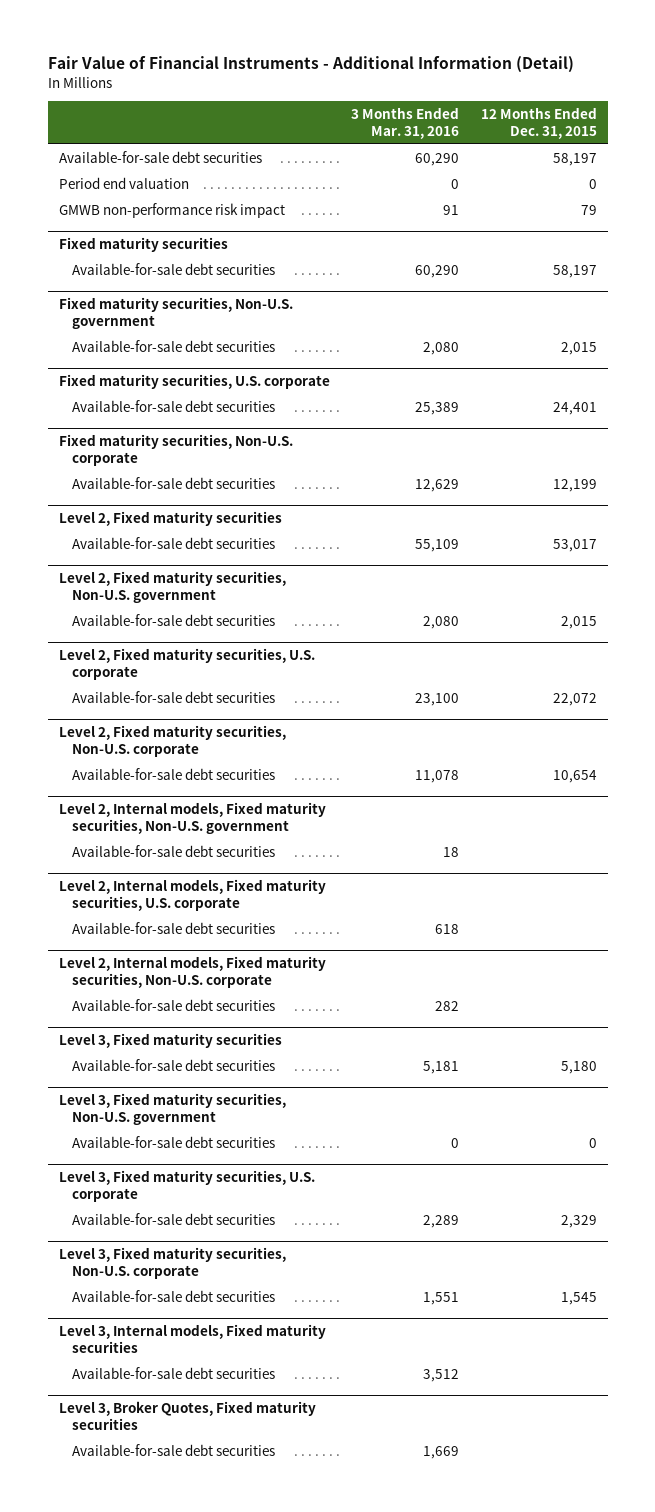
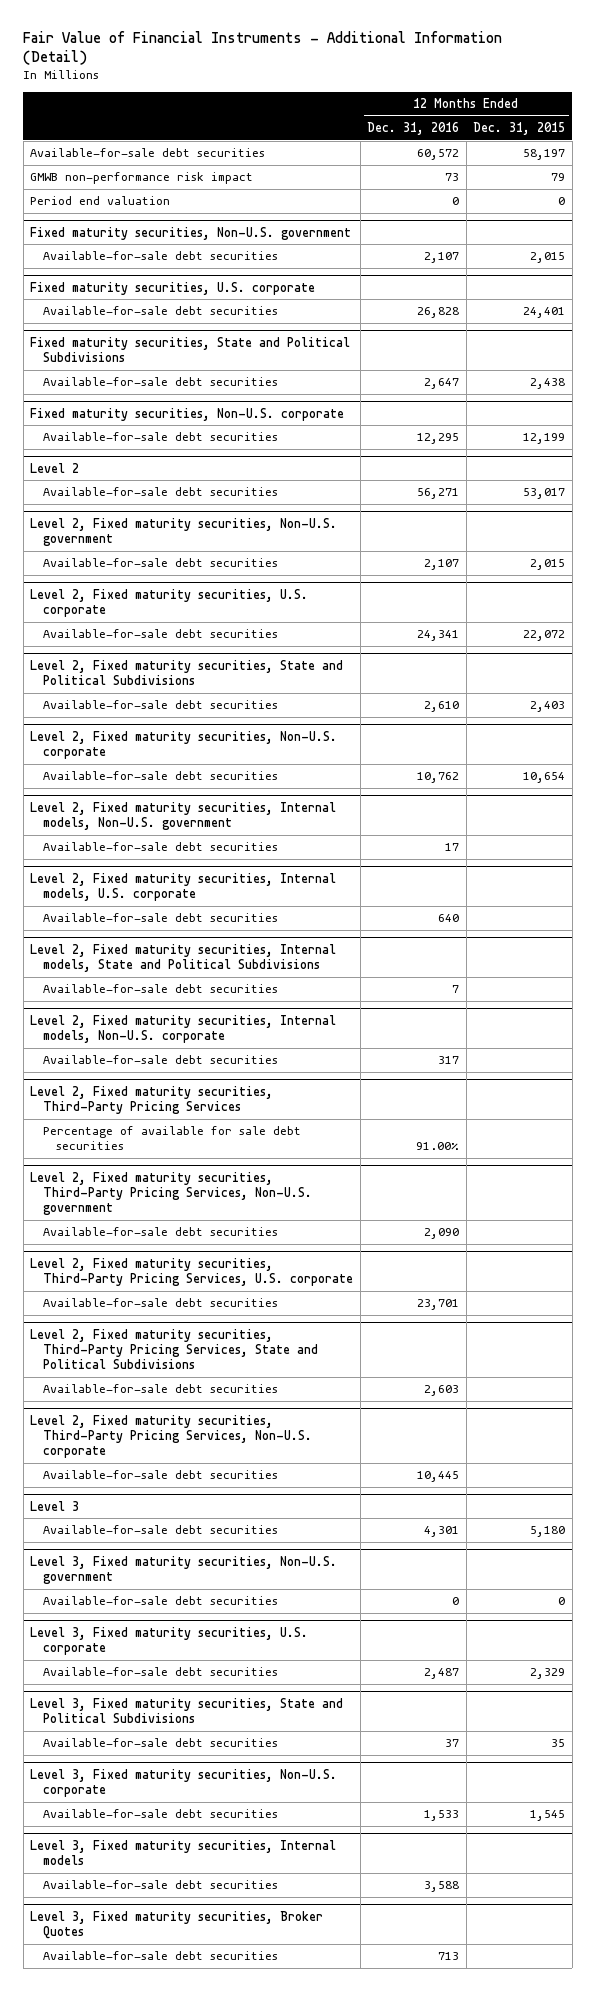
- | 3 Months Ended Mar. 31, 2016 | 12 Months Ended Dec. 31, 2015
+ | 12 Months Ended Dec. 31, 2016 | 12 Months Ended Dec. 31, 2015
- Fixed maturity securities
- Available-for-sale debt securities | 60,290 | 58,197
moved down: Period end valuation | 0 | 0
+ Fixed maturity securities, State and Political Subdivisions
+ Available-for-sale debt securities | 2,647 | 2,438
- Level 2, Fixed maturity securities
+ Level 2
+ Level 2, Fixed maturity securities, State and Political Subdivisions
+ Available-for-sale debt securities | 2,610 | 2,403
- Level 2, Internal models, Fixed maturity securities, Non-U.S. government
+ Level 2, Fixed maturity securities, Internal models, Non-U.S. government
- Level 2, Internal models, Fixed maturity securities, U.S. corporate
+ Level 2, Fixed maturity securities, Internal models, U.S. corporate
- Level 2, Internal models, Fixed maturity securities, Non-U.S. corporate
+ Level 2, Fixed maturity securities, Internal models, State and Political Subdivisions
- Level 3, Fixed maturity securities
+ Level 2, Fixed maturity securities, Internal models, Non-U.S. corporate
+ Available-for-sale debt securities | 317 |
+ Level 2, Fixed maturity securities, Third-Party Pricing Services
+ Percentage of available for sale debt securities | 91.00% |
+ Level 2, Fixed maturity securities, Third-Party Pricing Services, Non-U.S. government
+ Available-for-sale debt securities | 2,090 |
+ Level 2, Fixed maturity securities, Third-Party Pricing Services, U.S. corporate
+ Available-for-sale debt securities | 23,701 |
+ Level 2, Fixed maturity securities, Third-Party Pricing Services, State and Political Subdivisions
+ Available-for-sale debt securities | 2,603 |
+ Level 2, Fixed maturity securities, Third-Party Pricing Services, Non-U.S. corporate
+ Available-for-sale debt securities | 10,445 |
+ Level 3
+ Level 3, Fixed maturity securities, State and Political Subdivisions
+ Available-for-sale debt securities | 37 | 35
- Level 3, Internal models, Fixed maturity securities
+ Level 3, Fixed maturity securities, Internal models
- Level 3, Broker Quotes, Fixed maturity securities
+ Level 3, Fixed maturity securities, Broker Quotes

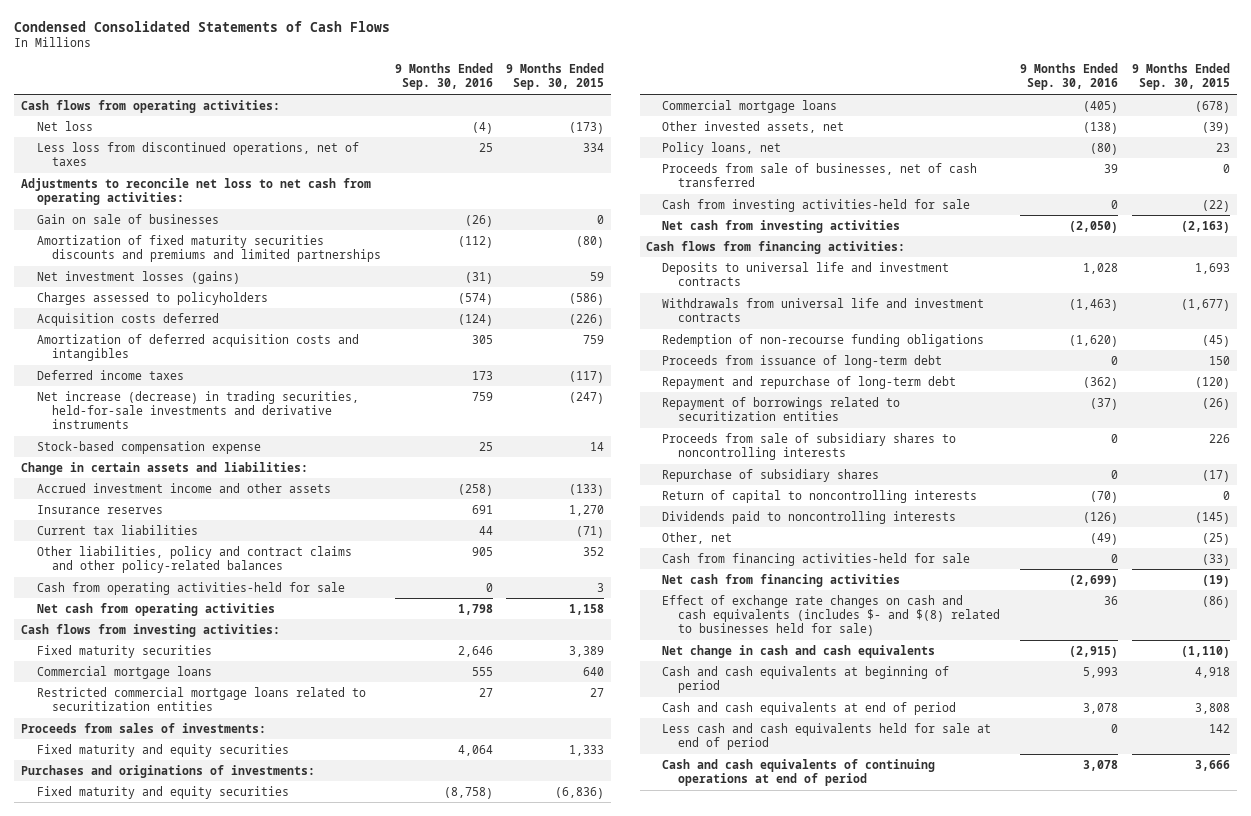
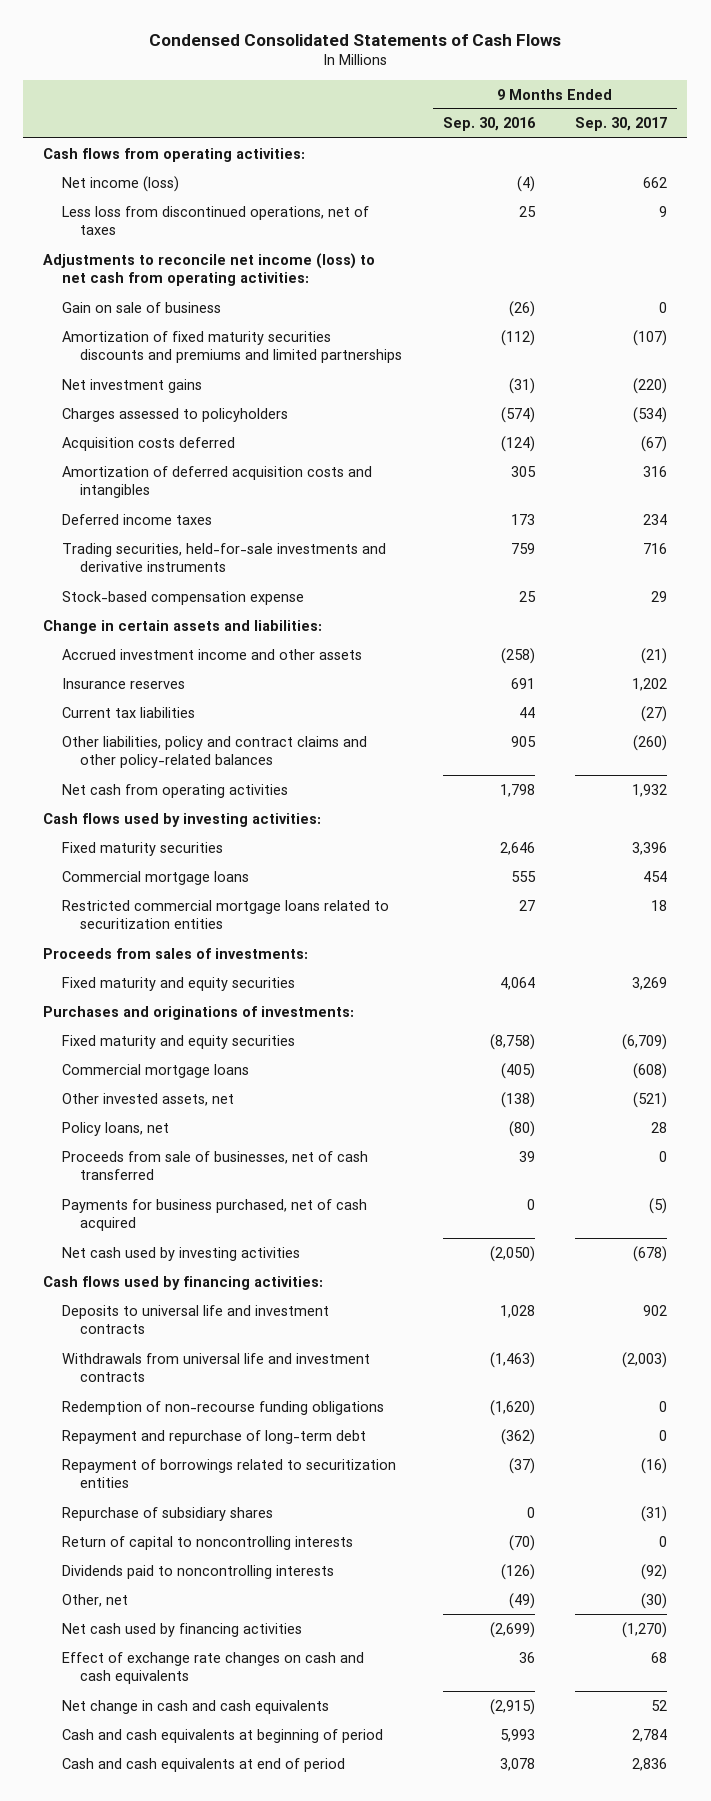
- | 9 Months Ended Sep. 30, 2016 | 9 Months Ended Sep. 30, 2015
+ | 9 Months Ended Sep. 30, 2016 | 9 Months Ended Sep. 30, 2017
- Net loss | (4) | (173)
+ Net income (loss) | (4) | 662
- Adjustments to reconcile net loss to net cash from operating activities:
- Gain on sale of businesses | (26) | 0
+ Adjustments to reconcile net income (loss) to net cash from operating activities:
+ Gain on sale of business | (26) | 0
- Net investment losses (gains) | (31) | 59
+ Net investment gains | (31) | (220)
- Net increase (decrease) in trading securities, held-for-sale investments and derivative instruments | 759 | (247)
+ Trading securities, held-for-sale investments and derivative instruments | 759 | 716
- Cash from operating activities-held for sale | 0 | 3
- Cash flows from investing activities:
+ Cash flows used by investing activities:
- Cash from investing activities-held for sale | 0 | (22)
- Net cash from investing activities | (2,050) | (2,163)
- Cash flows from financing activities:
+ Payments for business purchased, net of cash acquired | 0 | (5)
+ Net cash used by investing activities | (2,050) | (678)
+ Cash flows used by financing activities:
- Proceeds from issuance of long-term debt | 0 | 150
- Proceeds from sale of subsidiary shares to noncontrolling interests | 0 | 226
- Cash from financing activities-held for sale | 0 | (33)
- Net cash from financing activities | (2,699) | (19)
- Effect of exchange rate changes on cash and cash equivalents (includes $- and $(8) related to businesses held for sale) | 36 | (86)
+ Net cash used by financing activities | (2,699) | (1,270)
+ Effect of exchange rate changes on cash and cash equivalents | 36 | 68
- Less cash and cash equivalents held for sale at end of period | 0 | 142
- Cash and cash equivalents of continuing operations at end of period | 3,078 | 3,666

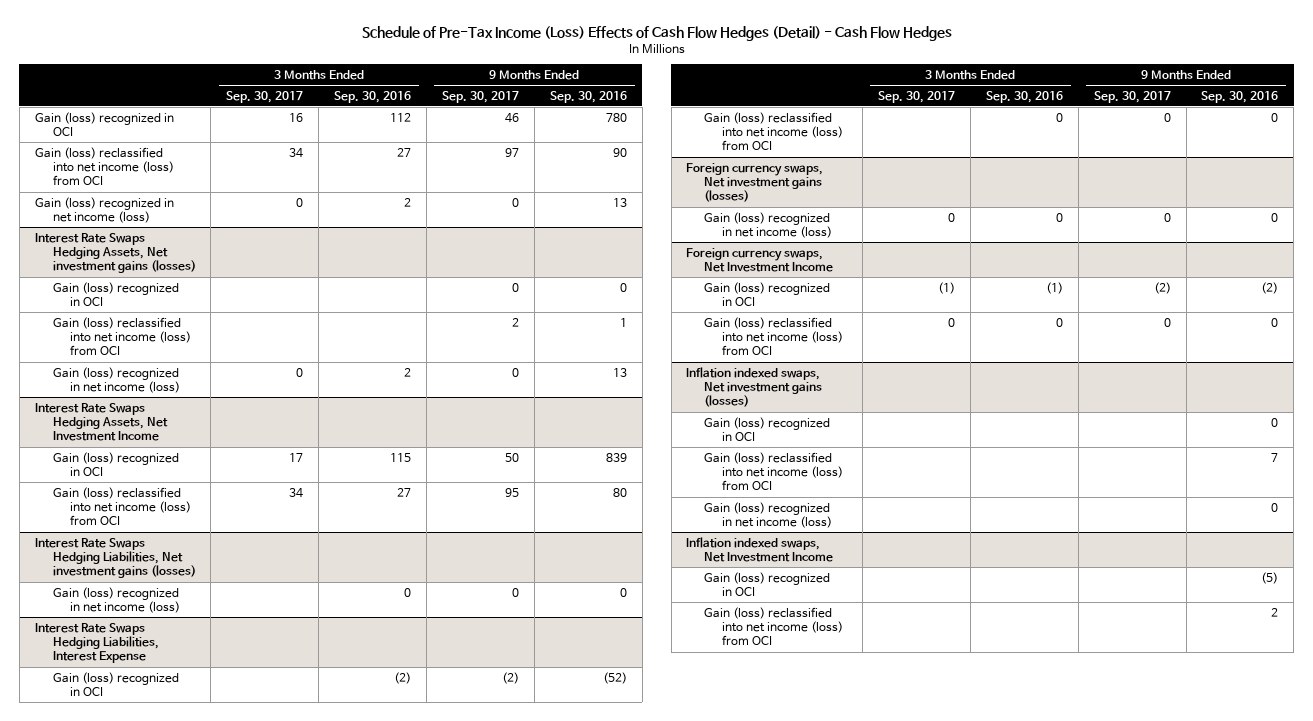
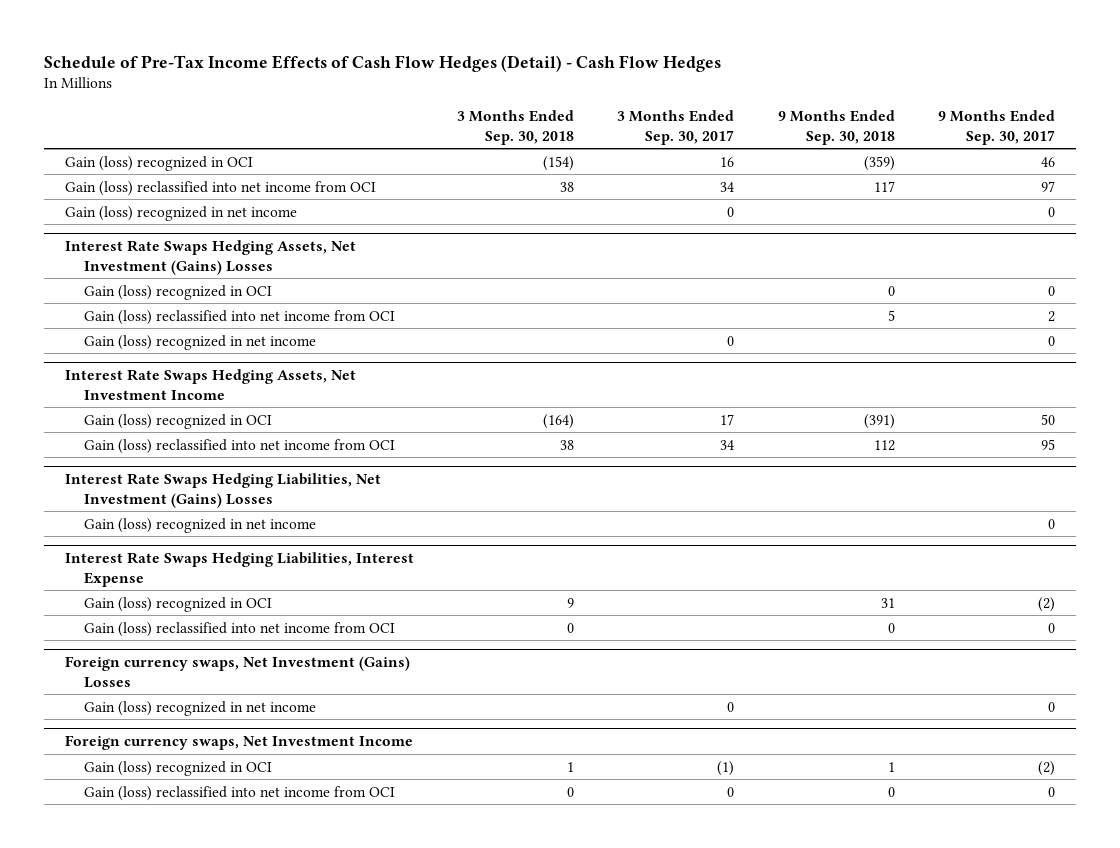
- Schedule of Pre-Tax Income (Loss) Effects of Cash Flow Hedges (Detail) - Cash Flow Hedges
+ Schedule of Pre-Tax Income Effects of Cash Flow Hedges (Detail) - Cash Flow Hedges
- | 3 Months Ended Sep. 30, 2017 | 3 Months Ended Sep. 30, 2016 | 9 Months Ended Sep. 30, 2017 | 9 Months Ended Sep. 30, 2016
+ | 3 Months Ended Sep. 30, 2018 | 3 Months Ended Sep. 30, 2017 | 9 Months Ended Sep. 30, 2018 | 9 Months Ended Sep. 30, 2017
- Gain (loss) reclassified into net income (loss) from OCI | 34 | 27 | 97 | 90
- Gain (loss) recognized in net income (loss) | 0 | 2 | 0 | 13
- Interest Rate Swaps Hedging Assets, Net investment gains (losses)
+ Gain (loss) reclassified into net income from OCI | 38 | 34 | 117 | 97
+ Gain (loss) recognized in net income | | 0 | | 0
+ Interest Rate Swaps Hedging Assets, Net Investment (Gains) Losses
- Gain (loss) reclassified into net income (loss) from OCI | | | 2 | 1
- Gain (loss) recognized in net income (loss) | 0 | 2 | 0 | 13
+ Gain (loss) reclassified into net income from OCI | | | 5 | 2
+ Gain (loss) recognized in net income | | 0 | | 0
@ Interest Rate Swaps Hedging Assets, Net Investment Income
- Gain (loss) reclassified into net income (loss) from OCI | 34 | 27 | 95 | 80
- Interest Rate Swaps Hedging Liabilities, Net investment gains (losses)
- Gain (loss) recognized in net income (loss) | | 0 | 0 | 0
@ Interest Rate Swaps Hedging Assets, Net Investment Income
+ Gain (loss) reclassified into net income from OCI | 38 | 34 | 112 | 95
+ Interest Rate Swaps Hedging Liabilities, Net Investment (Gains) Losses
+ Gain (loss) recognized in net income | | | | 0
@ Interest Rate Swaps Hedging Liabilities, Interest Expense
- Gain (loss) reclassified into net income (loss) from OCI | | 0 | 0 | 0
- Foreign currency swaps, Net investment gains (losses)
- Gain (loss) recognized in net income (loss) | 0 | 0 | 0 | 0
@ Interest Rate Swaps Hedging Liabilities, Interest Expense
+ Gain (loss) reclassified into net income from OCI | 0 | | 0 | 0
+ Foreign currency swaps, Net Investment (Gains) Losses
+ Gain (loss) recognized in net income | | 0 | | 0
@ Foreign currency swaps, Net Investment Income
- Gain (loss) reclassified into net income (loss) from OCI | 0 | 0 | 0 | 0
- Inflation indexed swaps, Net investment gains (losses)
- Gain (loss) recognized in OCI | | | | 0
- Gain (loss) reclassified into net income (loss) from OCI | | | | 7
- Gain (loss) recognized in net income (loss) | | | | 0
- Inflation indexed swaps, Net Investment Income
- Gain (loss) recognized in OCI | | | | (5)
- Gain (loss) reclassified into net income (loss) from OCI | | | | 2
@ Foreign currency swaps, Net Investment Income
+ Gain (loss) reclassified into net income from OCI | 0 | 0 | 0 | 0

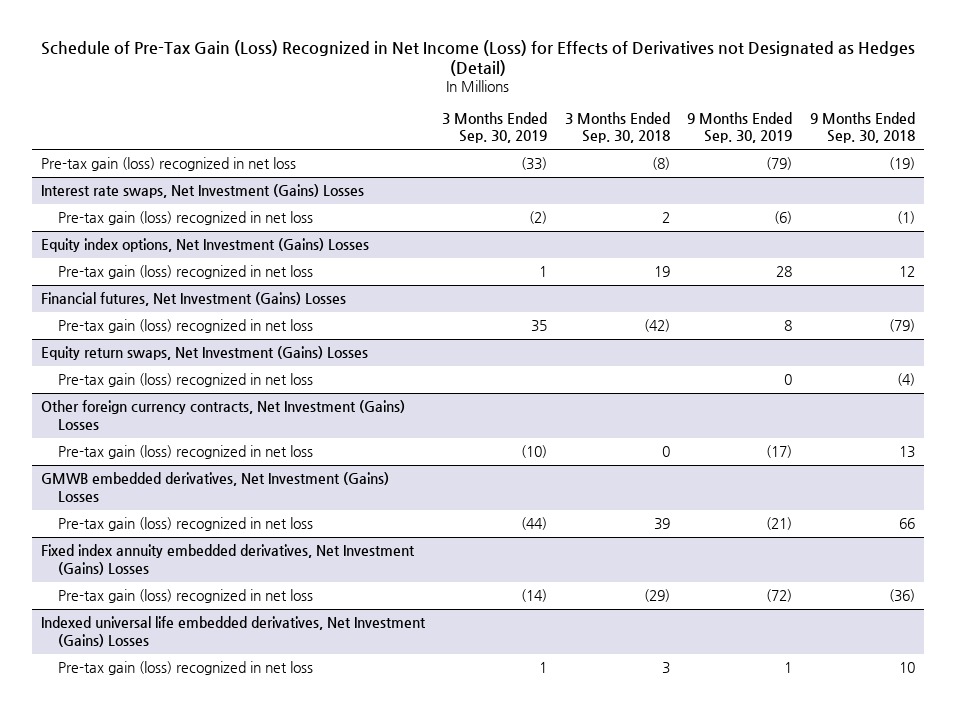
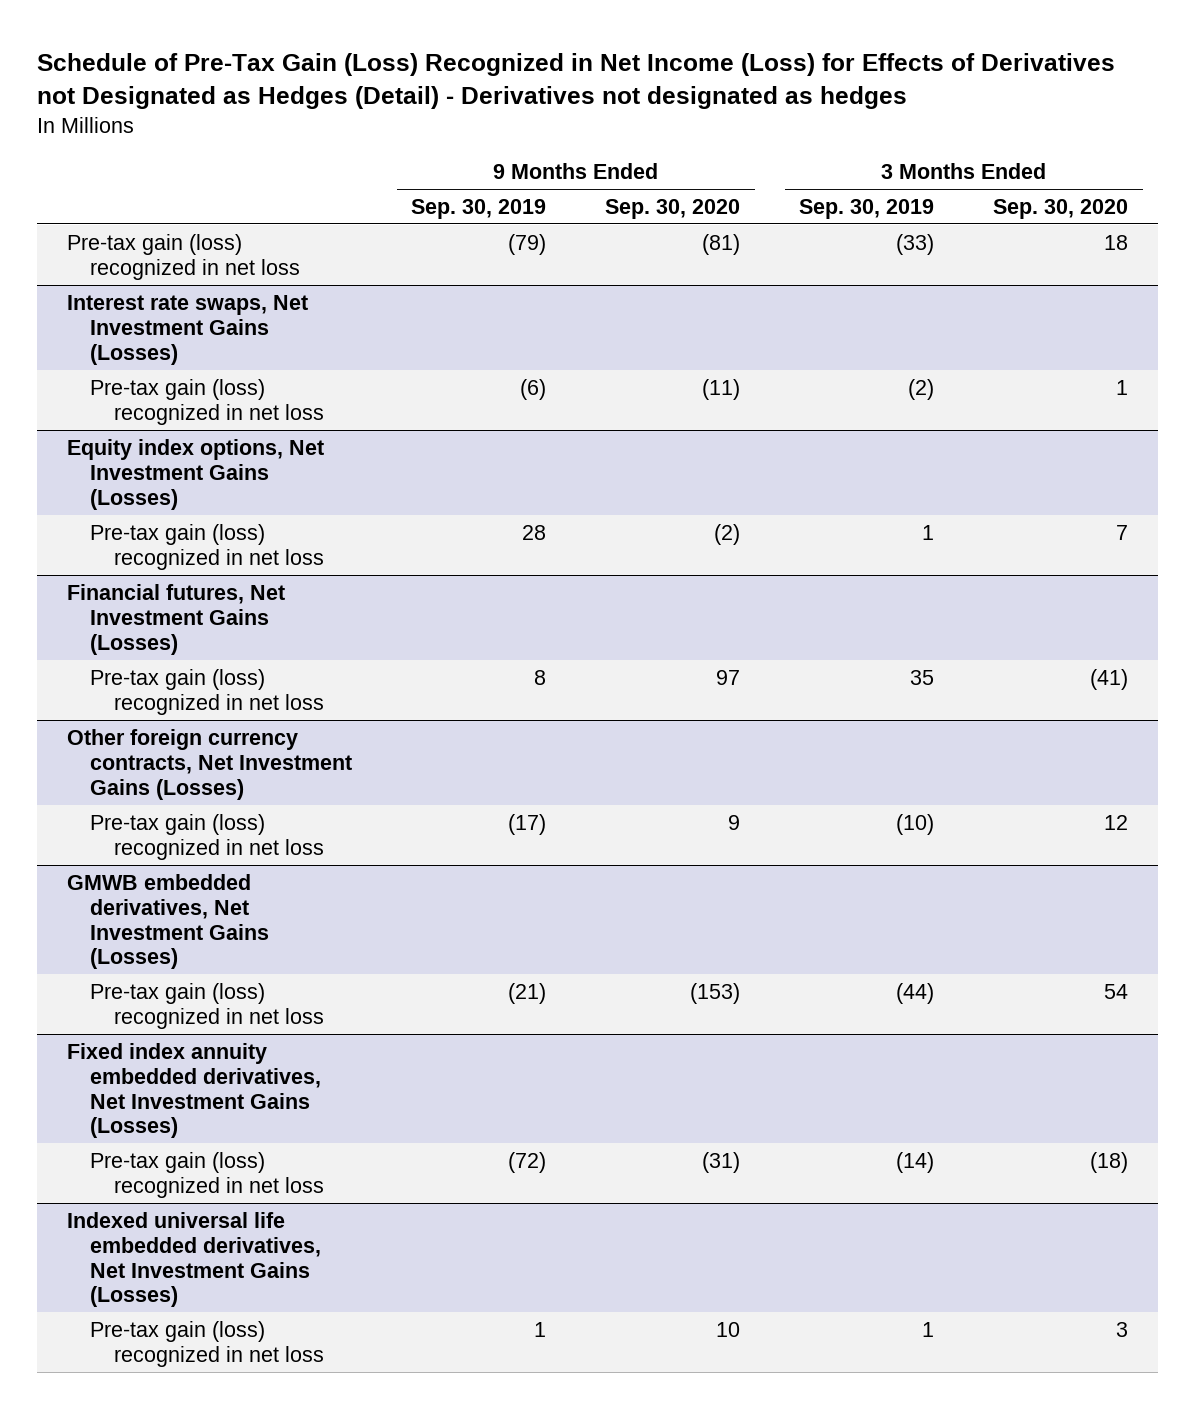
- Schedule of Pre-Tax Gain (Loss) Recognized in Net Income (Loss) for Effects of Derivatives not Designated as Hedges (Detail)
+ Schedule of Pre-Tax Gain (Loss) Recognized in Net Income (Loss) for Effects of Derivatives not Designated as Hedges (Detail) - Derivatives not designated as hedges
- | 3 Months Ended Sep. 30, 2019 | 3 Months Ended Sep. 30, 2018 | 9 Months Ended Sep. 30, 2019 | 9 Months Ended Sep. 30, 2018
+ | 9 Months Ended Sep. 30, 2019 | 9 Months Ended Sep. 30, 2020 | 3 Months Ended Sep. 30, 2019 | 3 Months Ended Sep. 30, 2020
- Interest rate swaps, Net Investment (Gains) Losses
+ Interest rate swaps, Net Investment Gains (Losses)
- Equity index options, Net Investment (Gains) Losses
+ Equity index options, Net Investment Gains (Losses)
- Financial futures, Net Investment (Gains) Losses
+ Financial futures, Net Investment Gains (Losses)
- Equity return swaps, Net Investment (Gains) Losses
- Pre-tax gain (loss) recognized in net loss | | | 0 | (4)
- Other foreign currency contracts, Net Investment (Gains) Losses
+ Other foreign currency contracts, Net Investment Gains (Losses)
- GMWB embedded derivatives, Net Investment (Gains) Losses
+ GMWB embedded derivatives, Net Investment Gains (Losses)
- Fixed index annuity embedded derivatives, Net Investment (Gains) Losses
+ Fixed index annuity embedded derivatives, Net Investment Gains (Losses)
- Indexed universal life embedded derivatives, Net Investment (Gains) Losses
+ Indexed universal life embedded derivatives, Net Investment Gains (Losses)

